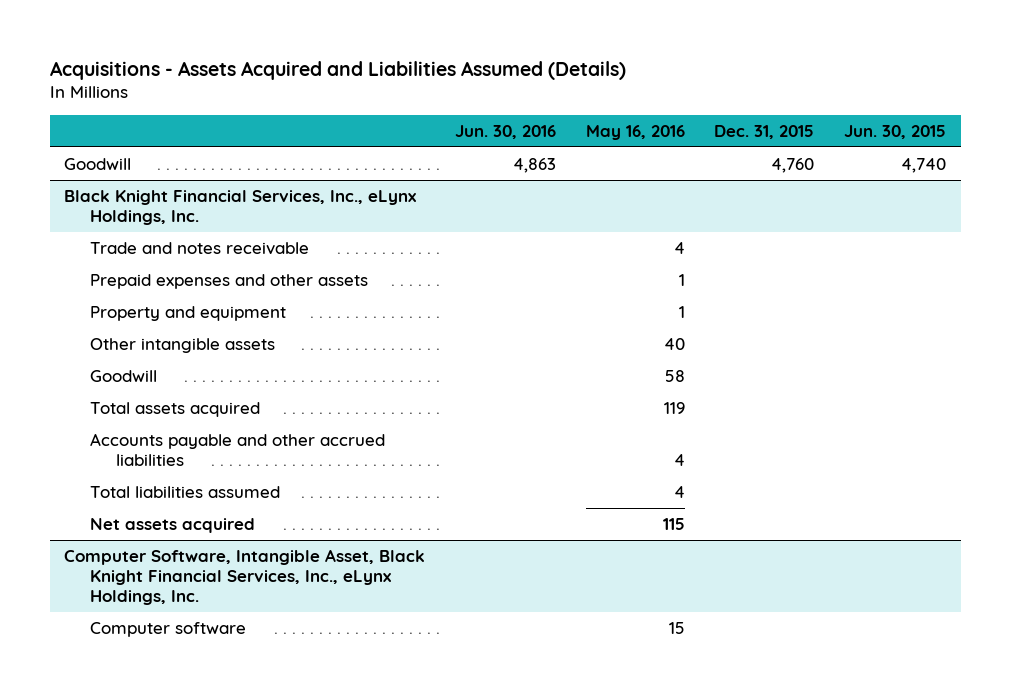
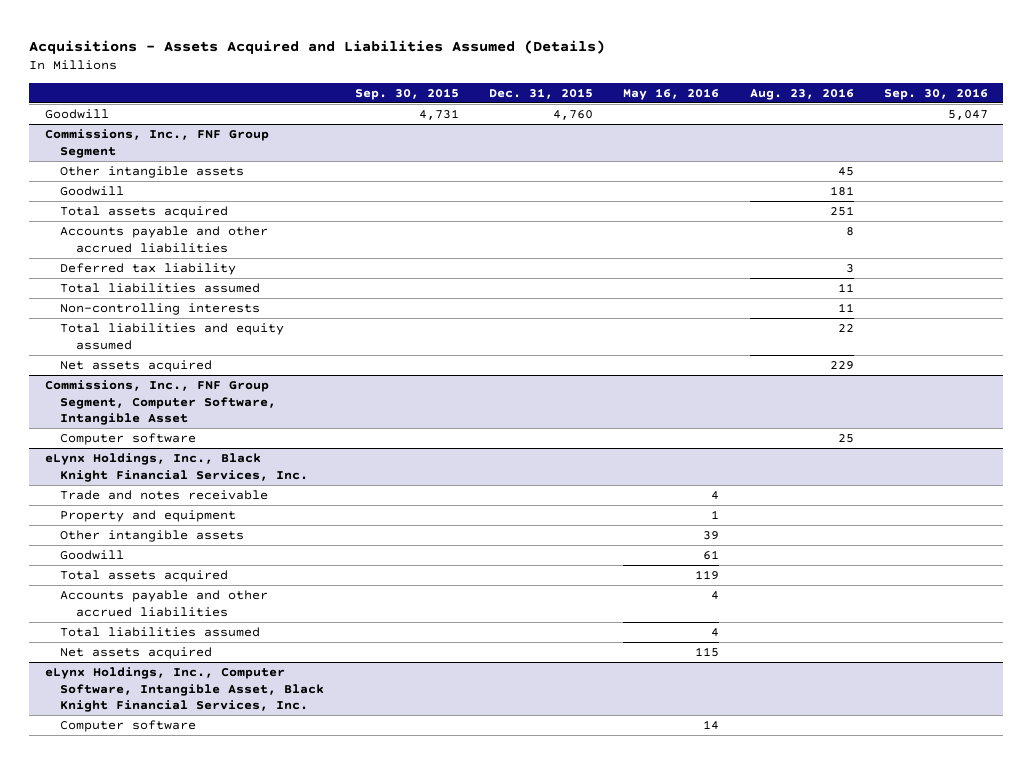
- | Jun. 30, 2016 | May 16, 2016 | Dec. 31, 2015 | Jun. 30, 2015
+ | Sep. 30, 2015 | Dec. 31, 2015 | May 16, 2016 | Aug. 23, 2016 | Sep. 30, 2016
- Black Knight Financial Services, Inc., eLynx Holdings, Inc.
+ Commissions, Inc., FNF Group Segment
+ Other intangible assets | | | | 45 |
+ Goodwill | | | | 181 |
+ Total assets acquired | | | | 251 |
+ Accounts payable and other accrued liabilities | | | | 8 |
+ Deferred tax liability | | | | 3 |
+ Total liabilities assumed | | | | 11 |
+ Non-controlling interests | | | | 11 |
+ Total liabilities and equity assumed | | | | 22 |
+ Net assets acquired | | | | 229 |
+ Commissions, Inc., FNF Group Segment, Computer Software, Intangible Asset
+ Computer software | | | | 25 |
+ eLynx Holdings, Inc., Black Knight Financial Services, Inc.
- Prepaid expenses and other assets | | 1 | |
- Other intangible assets | | 40 | |
- Goodwill | | 58 | |
+ Other intangible assets | | | 39 | |
+ Goodwill | | | 61 | |
- Computer Software, Intangible Asset, Black Knight Financial Services, Inc., eLynx Holdings, Inc.
- Computer software | | 15 | |
+ eLynx Holdings, Inc., Computer Software, Intangible Asset, Black Knight Financial Services, Inc.
+ Computer software | | | 14 | |

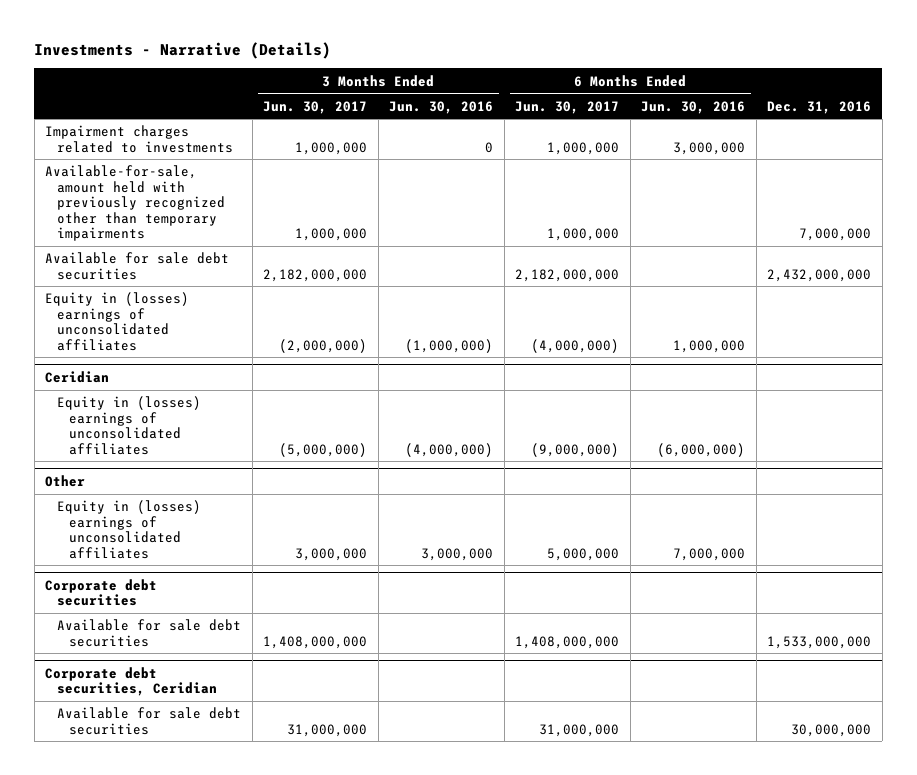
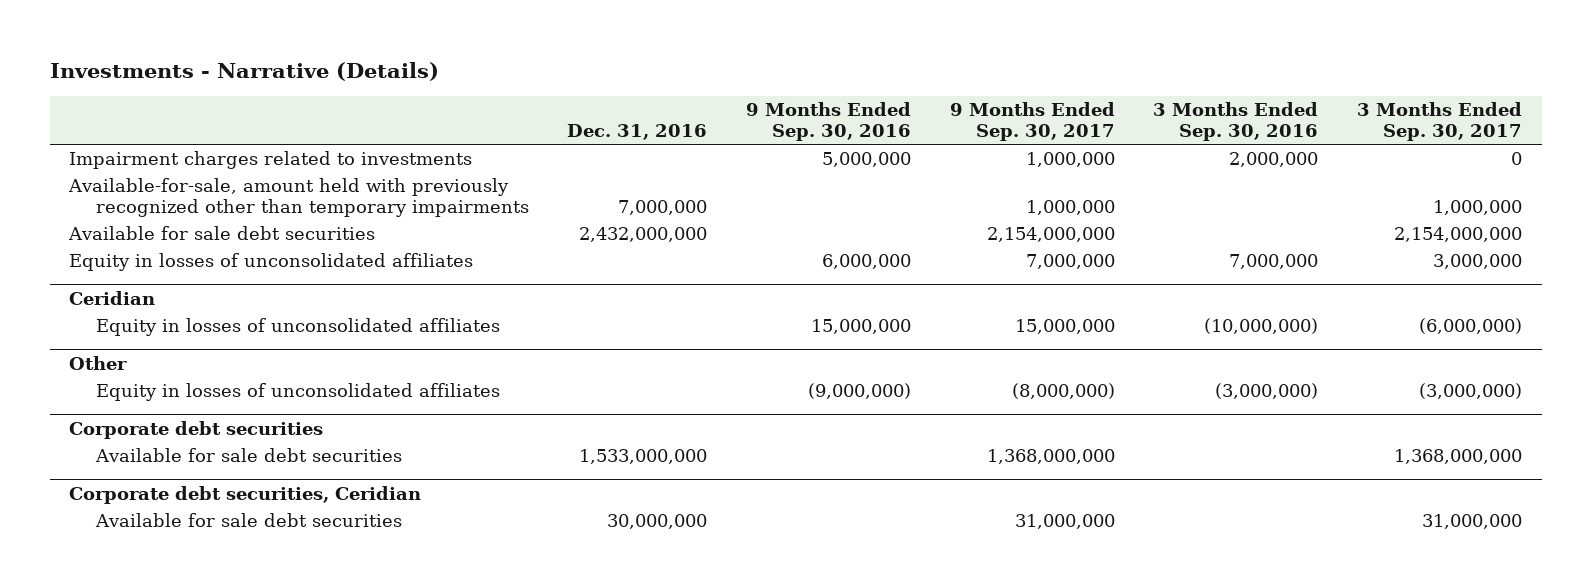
- | 3 Months Ended Jun. 30, 2017 | 3 Months Ended Jun. 30, 2016 | 6 Months Ended Jun. 30, 2017 | 6 Months Ended Jun. 30, 2016 | Dec. 31, 2016
+ | Dec. 31, 2016 | 9 Months Ended Sep. 30, 2016 | 9 Months Ended Sep. 30, 2017 | 3 Months Ended Sep. 30, 2016 | 3 Months Ended Sep. 30, 2017
- Equity in (losses) earnings of unconsolidated affiliates | (2,000,000) | (1,000,000) | (4,000,000) | 1,000,000 |
+ Equity in losses of unconsolidated affiliates | | 6,000,000 | 7,000,000 | 7,000,000 | 3,000,000
@ Ceridian
- Equity in (losses) earnings of unconsolidated affiliates | (5,000,000) | (4,000,000) | (9,000,000) | (6,000,000) |
+ Equity in losses of unconsolidated affiliates | | 15,000,000 | 15,000,000 | (10,000,000) | (6,000,000)
@ Other
- Equity in (losses) earnings of unconsolidated affiliates | 3,000,000 | 3,000,000 | 5,000,000 | 7,000,000 |
+ Equity in losses of unconsolidated affiliates | | (9,000,000) | (8,000,000) | (3,000,000) | (3,000,000)

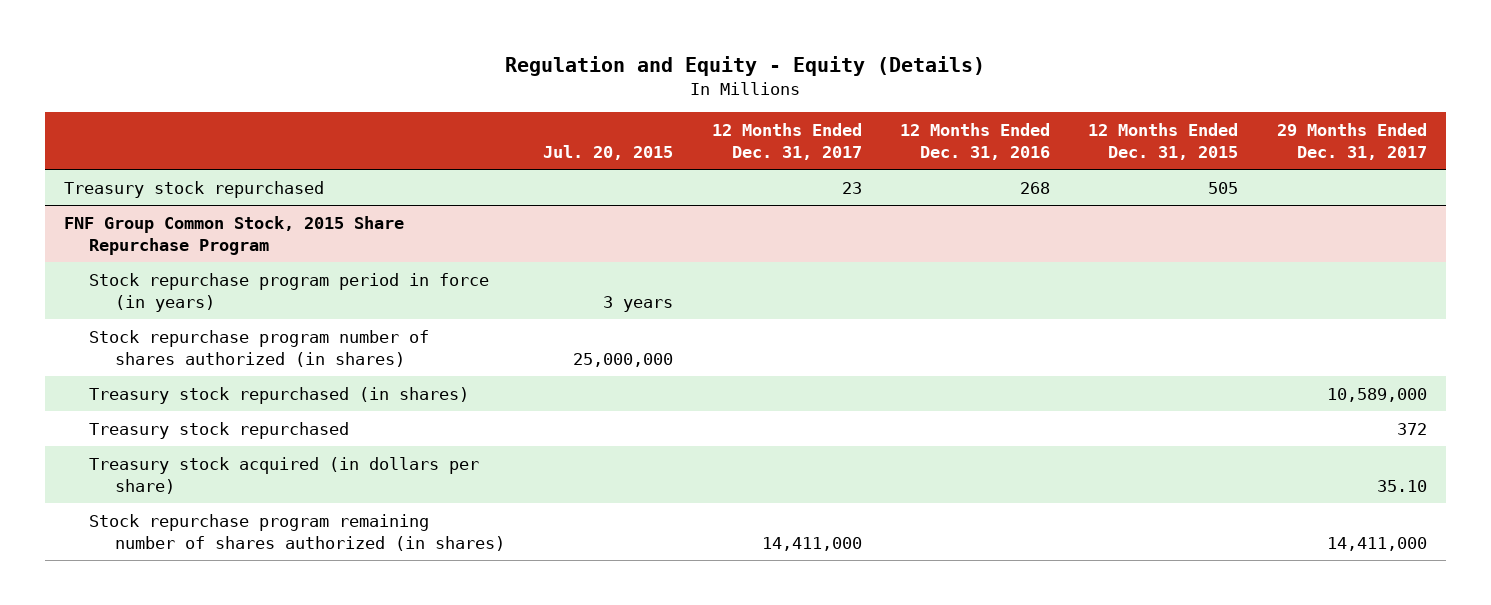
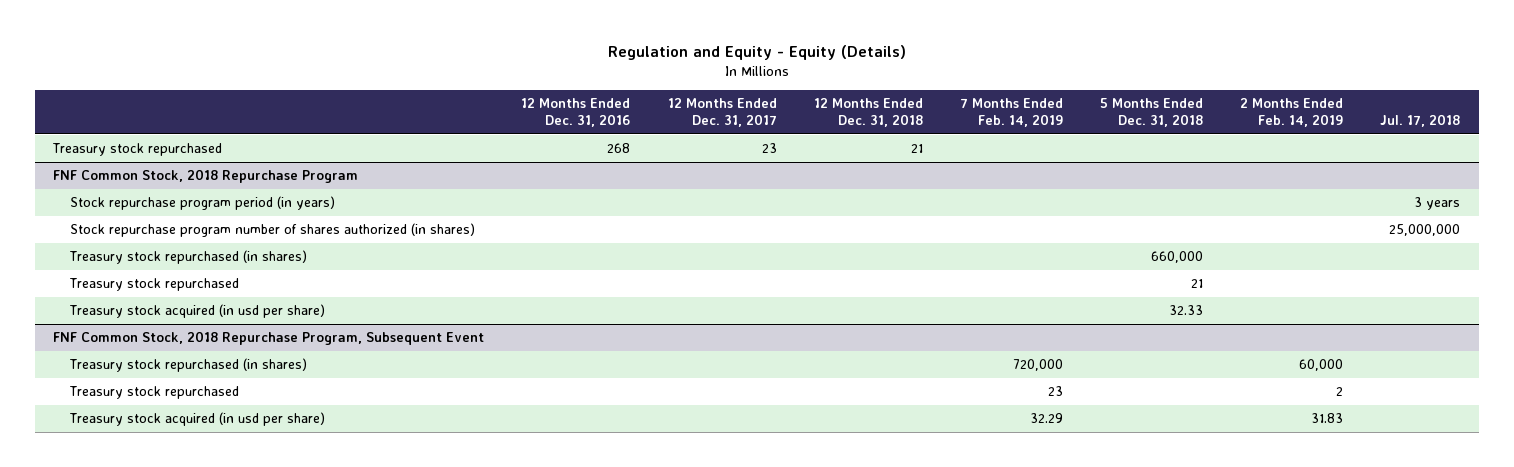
- | Jul. 20, 2015 | 12 Months Ended Dec. 31, 2017 | 12 Months Ended Dec. 31, 2016 | 12 Months Ended Dec. 31, 2015 | 29 Months Ended Dec. 31, 2017
+ | 12 Months Ended Dec. 31, 2016 | 12 Months Ended Dec. 31, 2017 | 12 Months Ended Dec. 31, 2018 | 7 Months Ended Feb. 14, 2019 | 5 Months Ended Dec. 31, 2018 | 2 Months Ended Feb. 14, 2019 | Jul. 17, 2018
- FNF Group Common Stock, 2015 Share Repurchase Program
- Stock repurchase program period in force (in years) | 3 years | | | |
+ FNF Common Stock, 2018 Repurchase Program
+ Stock repurchase program period (in years) | | | | | | | 3 years
- Treasury stock acquired (in dollars per share) | | | | | 35.10
- Stock repurchase program remaining number of shares authorized (in shares) | | 14,411,000 | | | 14,411,000
+ Treasury stock acquired (in usd per share) | | | | | 32.33 | |
+ FNF Common Stock, 2018 Repurchase Program, Subsequent Event
+ Treasury stock repurchased (in shares) | | | | 720,000 | | 60,000 |
+ Treasury stock repurchased | | | | 23 | | 2 |
+ Treasury stock acquired (in usd per share) | | | | 32.29 | | 31.83 |

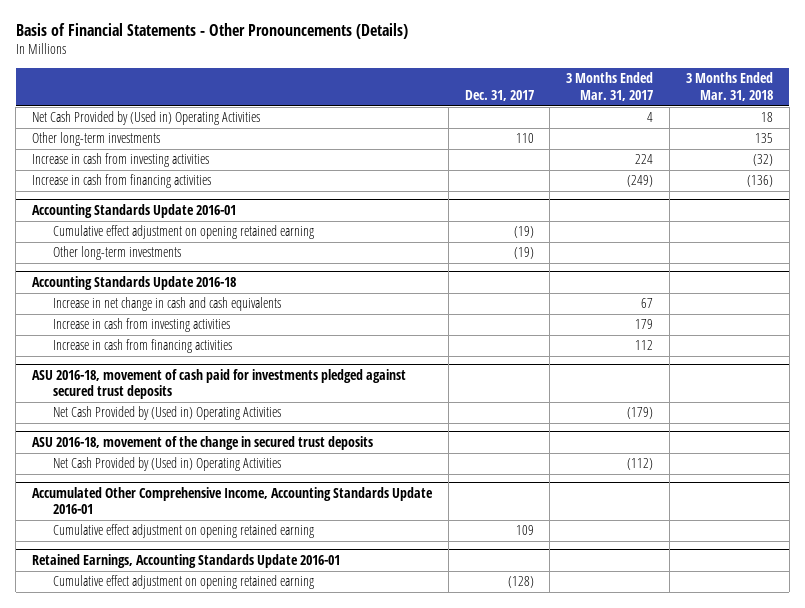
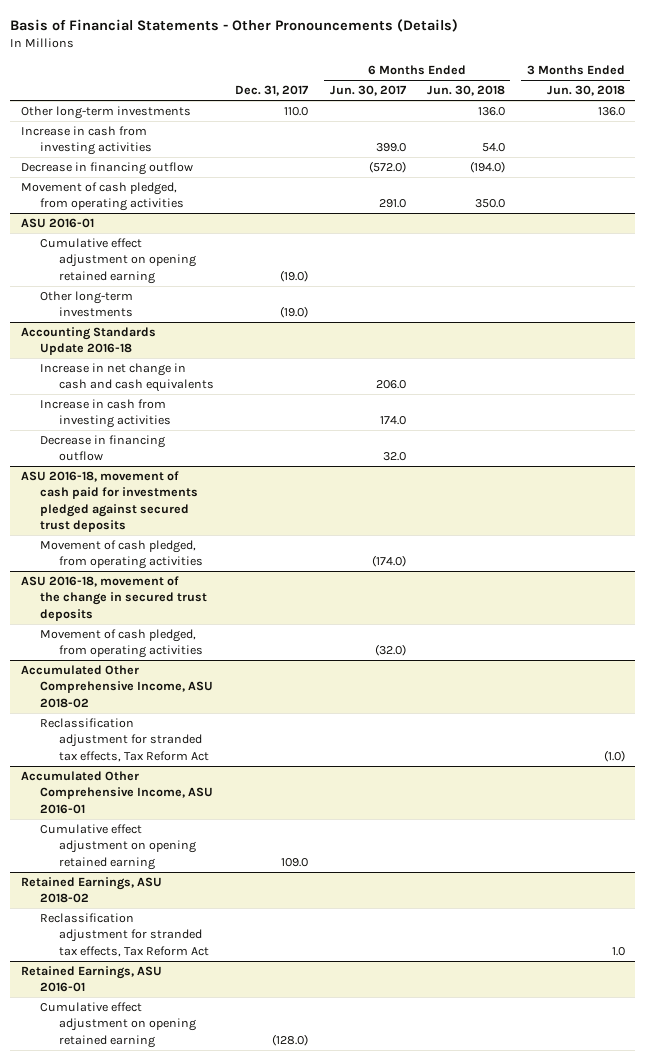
- | Dec. 31, 2017 | 3 Months Ended Mar. 31, 2017 | 3 Months Ended Mar. 31, 2018
+ | Dec. 31, 2017 | 6 Months Ended Jun. 30, 2017 | 6 Months Ended Jun. 30, 2018 | 3 Months Ended Jun. 30, 2018
- Net Cash Provided by (Used in) Operating Activities | | 4 | 18
- Other long-term investments | 110 | | 135
+ Other long-term investments | 110.0 | | 136.0 | 136.0
- Increase in cash from financing activities | | (249) | (136)
- Accounting Standards Update 2016-01
- Cumulative effect adjustment on opening retained earning | (19) | |
- Other long-term investments | (19) | |
+ Decrease in financing outflow | | (572.0) | (194.0) |
+ Movement of cash pledged, from operating activities | | 291.0 | 350.0 |
+ ASU 2016-01
+ Cumulative effect adjustment on opening retained earning | (19.0) | | |
+ Other long-term investments | (19.0) | | |
@ Accounting Standards Update 2016-18
- Increase in cash from financing activities | | 112 |
+ Decrease in financing outflow | | 32.0 | |
@ ASU 2016-18, movement of cash paid for investments pledged against secured trust deposits
- Net Cash Provided by (Used in) Operating Activities | | (179) |
+ Movement of cash pledged, from operating activities | | (174.0) | |
@ ASU 2016-18, movement of the change in secured trust deposits
- Net Cash Provided by (Used in) Operating Activities | | (112) |
- Accumulated Other Comprehensive Income, Accounting Standards Update 2016-01
- Cumulative effect adjustment on opening retained earning | 109 | |
- Retained Earnings, Accounting Standards Update 2016-01
- Cumulative effect adjustment on opening retained earning | (128) | |
@ ASU 2016-18, movement of the change in secured trust deposits
+ Movement of cash pledged, from operating activities | | (32.0) | |
+ Accumulated Other Comprehensive Income, ASU 2018-02
+ Reclassification adjustment for stranded tax effects, Tax Reform Act | | | | (1.0)
+ Accumulated Other Comprehensive Income, ASU 2016-01
+ Cumulative effect adjustment on opening retained earning | 109.0 | | |
+ Retained Earnings, ASU 2018-02
+ Reclassification adjustment for stranded tax effects, Tax Reform Act | | | | 1.0
+ Retained Earnings, ASU 2016-01
+ Cumulative effect adjustment on opening retained earning | (128.0) | | |

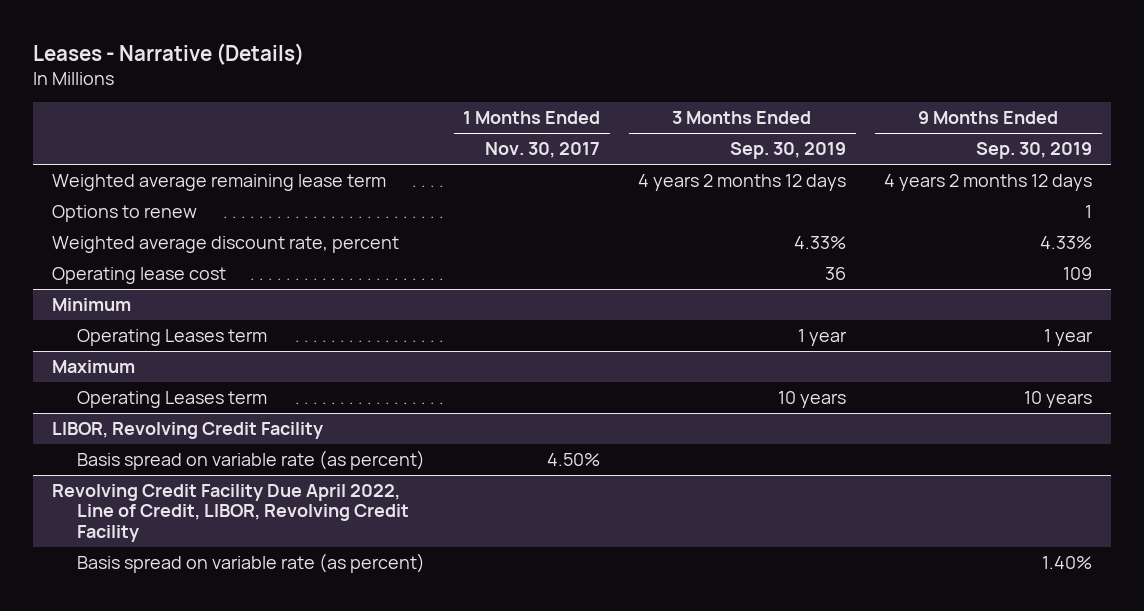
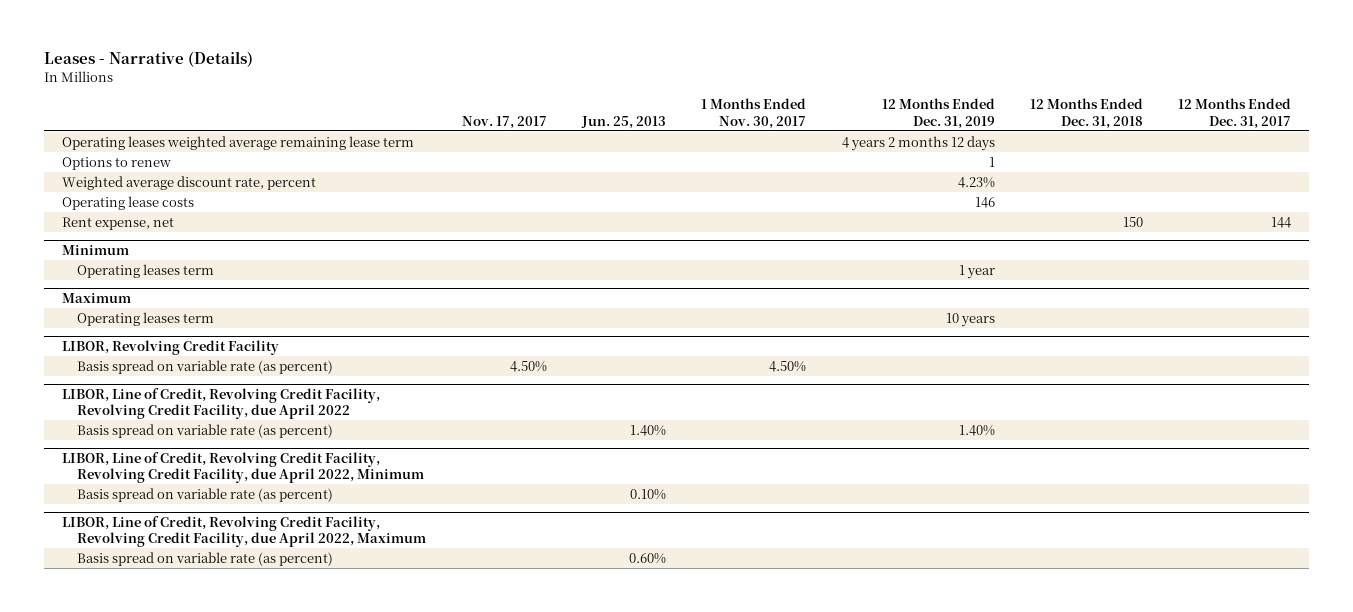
- | 1 Months Ended Nov. 30, 2017 | 3 Months Ended Sep. 30, 2019 | 9 Months Ended Sep. 30, 2019
+ | Nov. 17, 2017 | Jun. 25, 2013 | 1 Months Ended Nov. 30, 2017 | 12 Months Ended Dec. 31, 2019 | 12 Months Ended Dec. 31, 2018 | 12 Months Ended Dec. 31, 2017
- Weighted average remaining lease term | | 4 years 2 months 12 days | 4 years 2 months 12 days
+ Operating leases weighted average remaining lease term | | | | 4 years 2 months 12 days | |
- Operating lease cost | | 36 | 109
+ Operating lease costs | | | | 146 | |
+ Rent expense, net | | | | | 150 | 144
@ Minimum
- Operating Leases term | | 1 year | 1 year
+ Operating leases term | | | | 1 year | |
@ Maximum
- Operating Leases term | | 10 years | 10 years
+ Operating leases term | | | | 10 years | |
- Revolving Credit Facility Due April 2022, Line of Credit, LIBOR, Revolving Credit Facility
+ LIBOR, Line of Credit, Revolving Credit Facility, Revolving Credit Facility, due April 2022
+ LIBOR, Line of Credit, Revolving Credit Facility, Revolving Credit Facility, due April 2022, Minimum
+ Basis spread on variable rate (as percent) | | 0.10% | | | |
+ LIBOR, Line of Credit, Revolving Credit Facility, Revolving Credit Facility, due April 2022, Maximum
+ Basis spread on variable rate (as percent) | | 0.60% | | | |

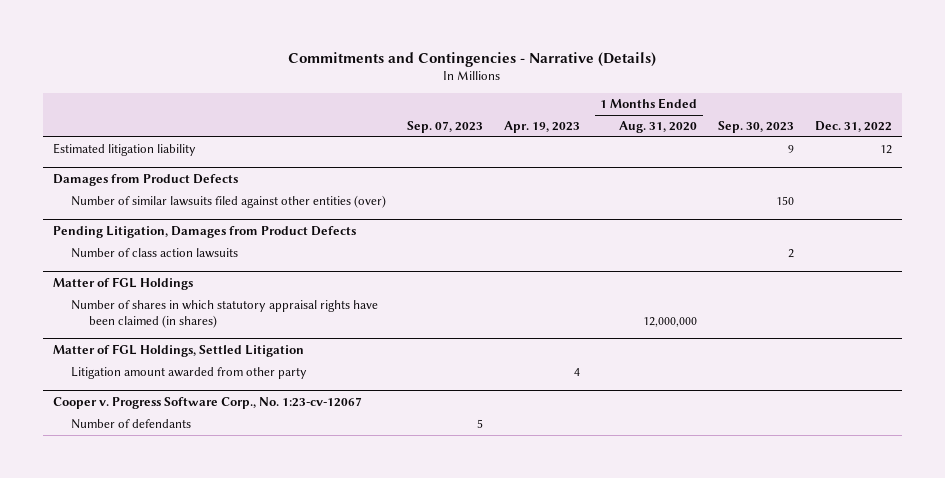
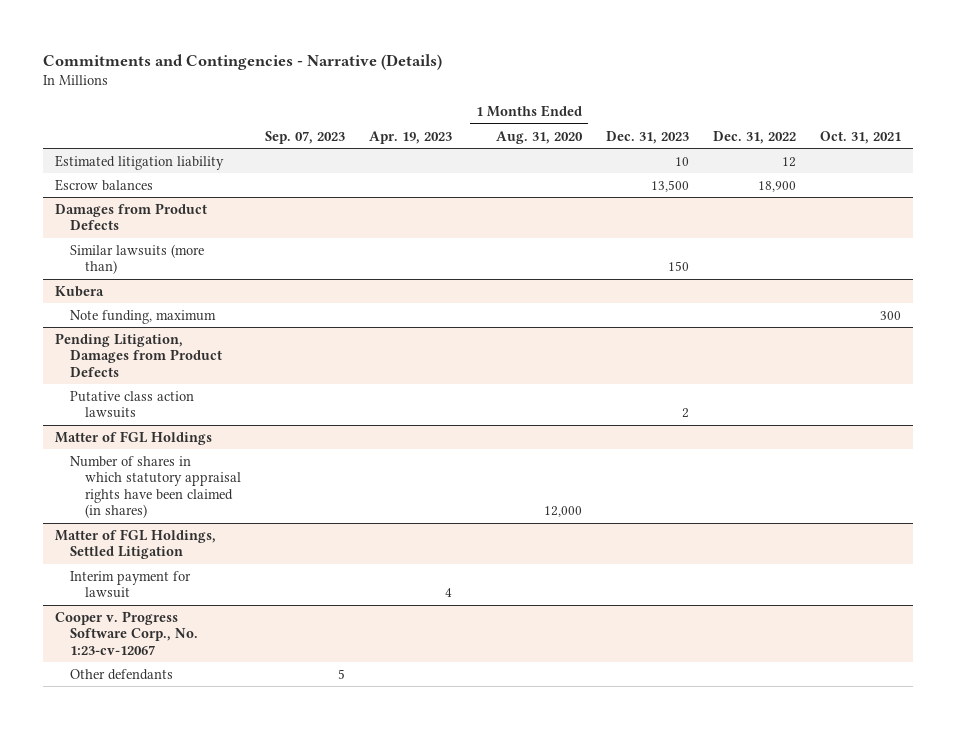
- | Sep. 07, 2023 | Apr. 19, 2023 | 1 Months Ended Aug. 31, 2020 | Sep. 30, 2023 | Dec. 31, 2022
+ | Sep. 07, 2023 | Apr. 19, 2023 | 1 Months Ended Aug. 31, 2020 | Dec. 31, 2023 | Dec. 31, 2022 | Oct. 31, 2021
+ Escrow balances | | | | 13,500 | 18,900 |
@ Damages from Product Defects
- Number of similar lawsuits filed against other entities (over) | | | | 150 |
+ Similar lawsuits (more than) | | | | 150 | |
+ Kubera
+ Note funding, maximum | | | | | | 300
@ Pending Litigation, Damages from Product Defects
- Number of class action lawsuits | | | | 2 |
+ Putative class action lawsuits | | | | 2 | |
@ Matter of FGL Holdings
- Number of shares in which statutory appraisal rights have been claimed (in shares) | | | 12,000,000 | |
+ Number of shares in which statutory appraisal rights have been claimed (in shares) | | | 12,000 | | |
@ Matter of FGL Holdings, Settled Litigation
- Litigation amount awarded from other party | | 4 | | |
+ Interim payment for lawsuit | | 4 | | | |
@ Cooper v. Progress Software Corp., No. 1:23-cv-12067
- Number of defendants | 5 | | | |
+ Other defendants | 5 | | | | |

